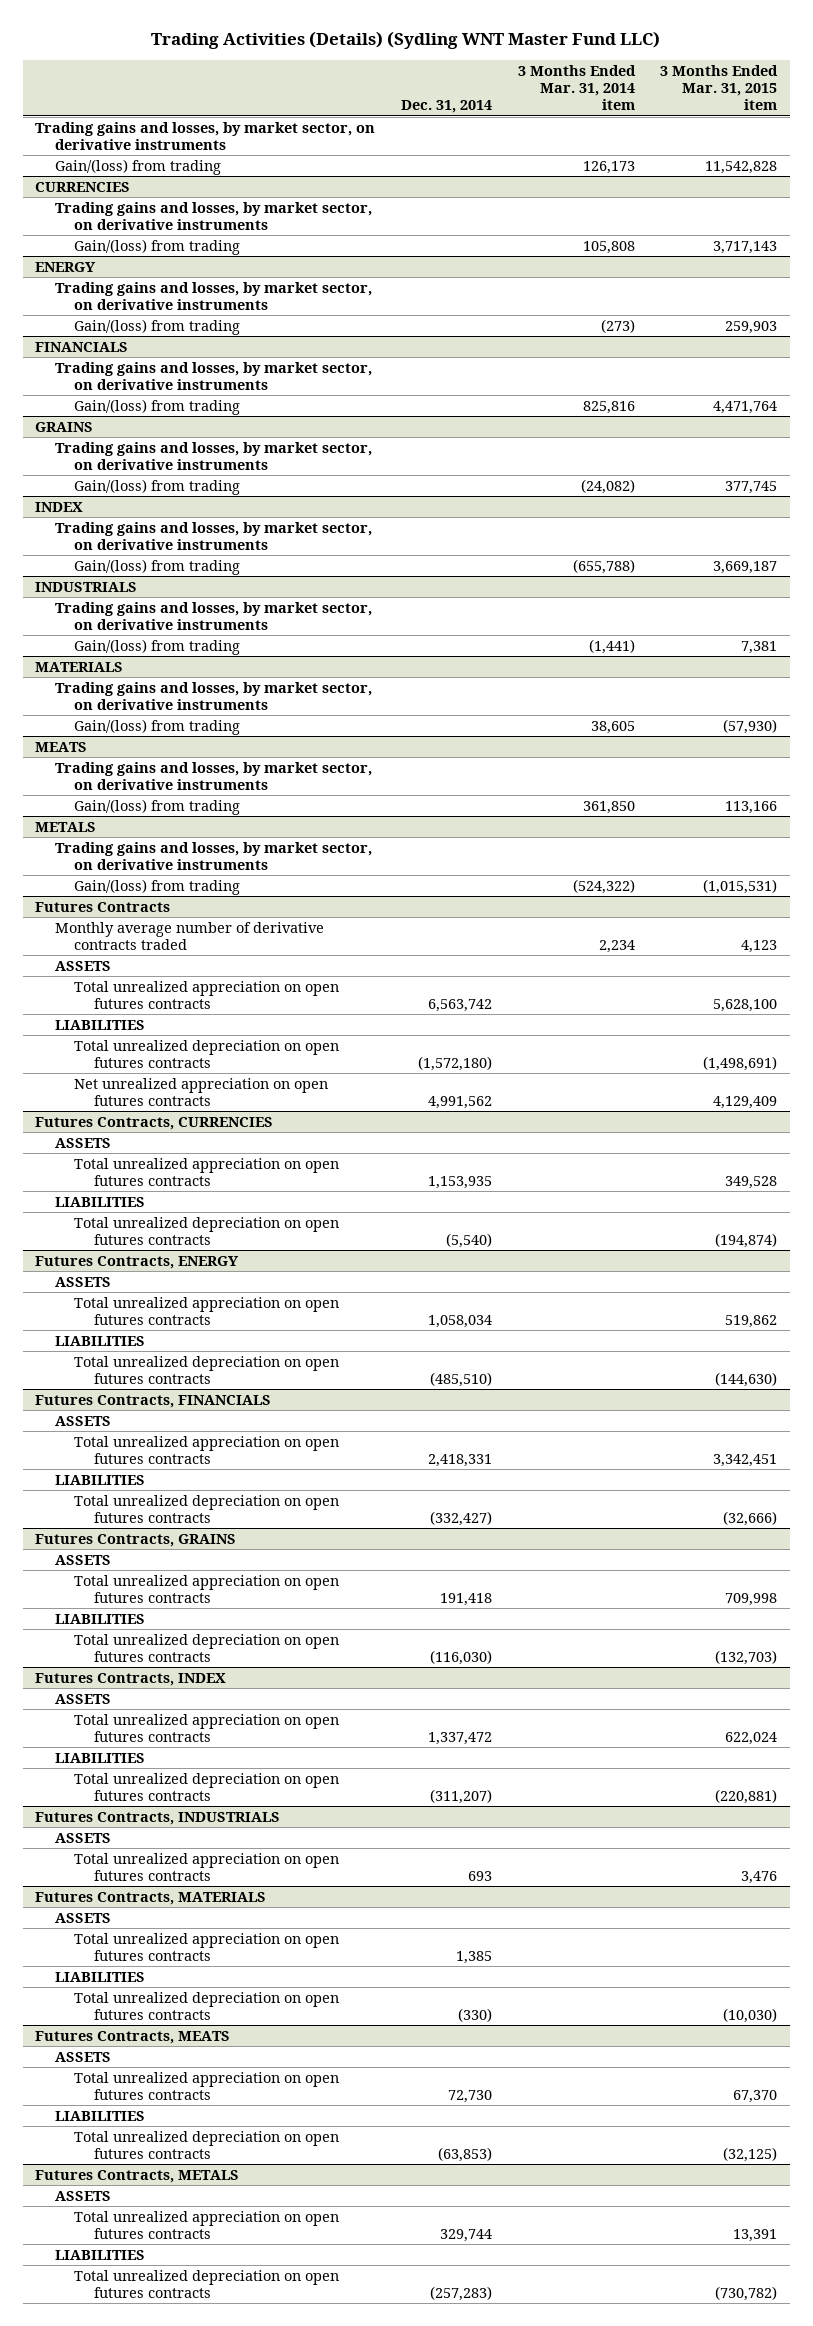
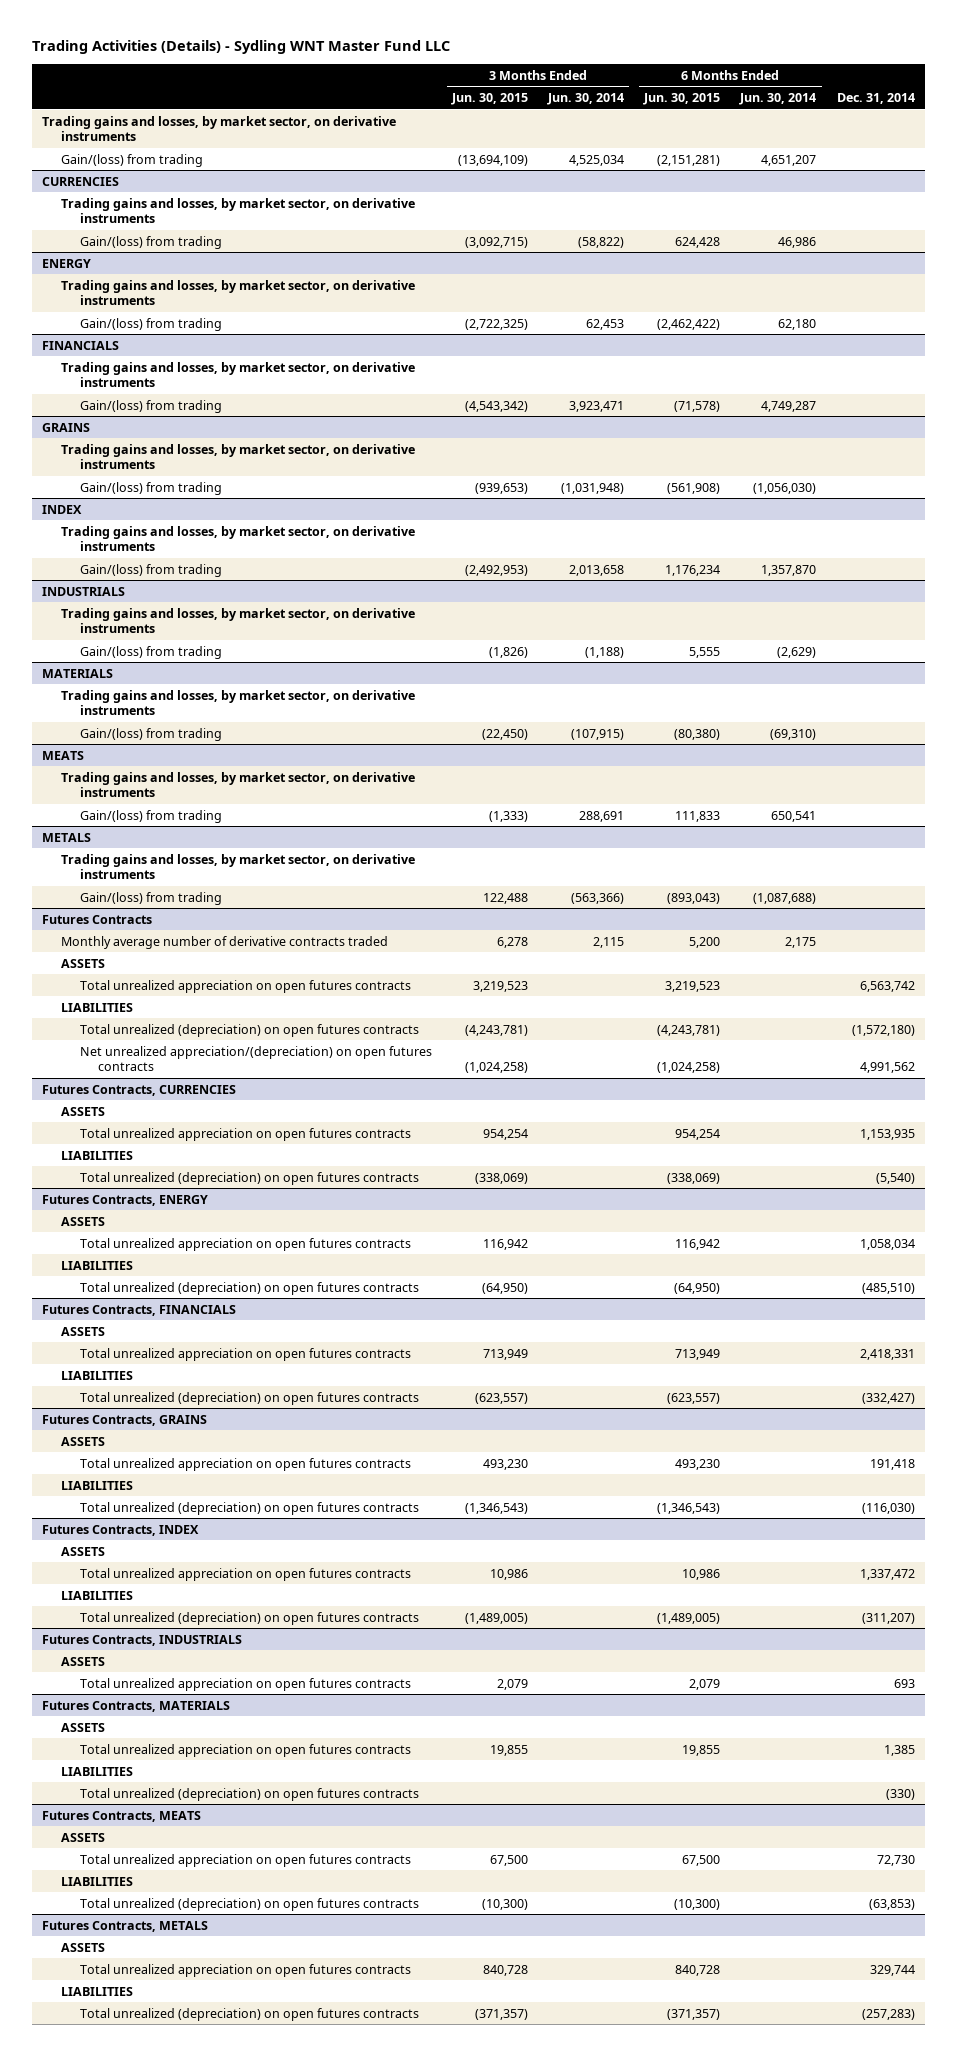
- Trading Activities (Details) (Sydling WNT Master Fund LLC)
+ Trading Activities (Details) - Sydling WNT Master Fund LLC
- | Dec. 31, 2014 | 3 Months Ended Mar. 31, 2014 item | 3 Months Ended Mar. 31, 2015 item
+ | 3 Months Ended Jun. 30, 2015 | 3 Months Ended Jun. 30, 2014 | 6 Months Ended Jun. 30, 2015 | 6 Months Ended Jun. 30, 2014 | Dec. 31, 2014
@ Futures Contracts
- Total unrealized depreciation on open futures contracts | (1,572,180) | | (1,498,691)
- Net unrealized appreciation on open futures contracts | 4,991,562 | | 4,129,409
+ Total unrealized (depreciation) on open futures contracts | (4,243,781) | | (4,243,781) | | (1,572,180)
+ Net unrealized appreciation/(depreciation) on open futures contracts | (1,024,258) | | (1,024,258) | | 4,991,562
@ Futures Contracts, CURRENCIES
- Total unrealized depreciation on open futures contracts | (5,540) | | (194,874)
+ Total unrealized (depreciation) on open futures contracts | (338,069) | | (338,069) | | (5,540)
@ Futures Contracts, ENERGY
- Total unrealized depreciation on open futures contracts | (485,510) | | (144,630)
+ Total unrealized (depreciation) on open futures contracts | (64,950) | | (64,950) | | (485,510)
@ Futures Contracts, FINANCIALS
- Total unrealized depreciation on open futures contracts | (332,427) | | (32,666)
+ Total unrealized (depreciation) on open futures contracts | (623,557) | | (623,557) | | (332,427)
@ Futures Contracts, GRAINS
- Total unrealized depreciation on open futures contracts | (116,030) | | (132,703)
+ Total unrealized (depreciation) on open futures contracts | (1,346,543) | | (1,346,543) | | (116,030)
@ Futures Contracts, INDEX
- Total unrealized depreciation on open futures contracts | (311,207) | | (220,881)
+ Total unrealized (depreciation) on open futures contracts | (1,489,005) | | (1,489,005) | | (311,207)
@ Futures Contracts, MATERIALS
- Total unrealized depreciation on open futures contracts | (330) | | (10,030)
+ Total unrealized (depreciation) on open futures contracts | | | | | (330)
@ Futures Contracts, MEATS
- Total unrealized depreciation on open futures contracts | (63,853) | | (32,125)
+ Total unrealized (depreciation) on open futures contracts | (10,300) | | (10,300) | | (63,853)
@ Futures Contracts, METALS
- Total unrealized depreciation on open futures contracts | (257,283) | | (730,782)
+ Total unrealized (depreciation) on open futures contracts | (371,357) | | (371,357) | | (257,283)

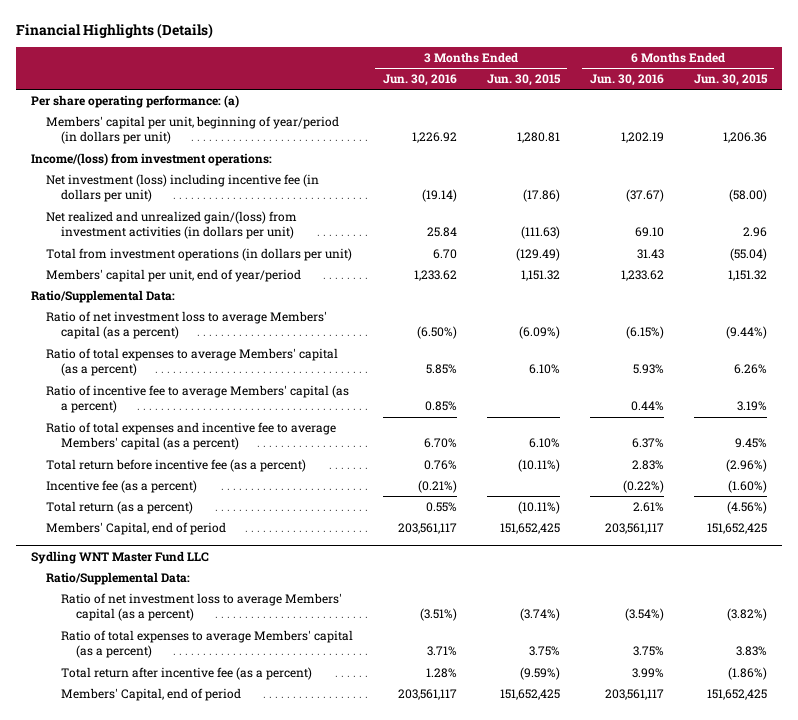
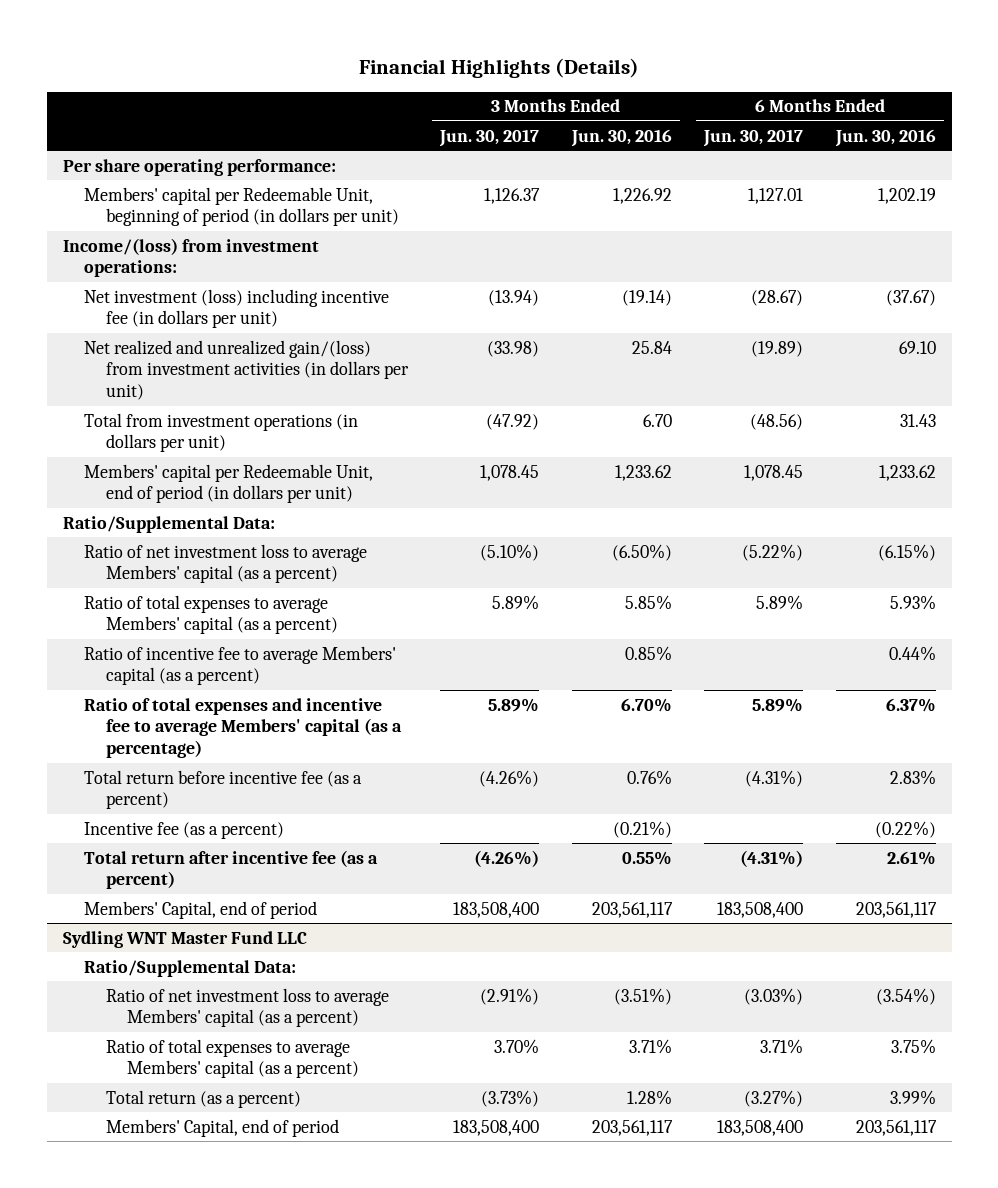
- | 3 Months Ended Jun. 30, 2016 | 3 Months Ended Jun. 30, 2015 | 6 Months Ended Jun. 30, 2016 | 6 Months Ended Jun. 30, 2015
+ | 3 Months Ended Jun. 30, 2017 | 3 Months Ended Jun. 30, 2016 | 6 Months Ended Jun. 30, 2017 | 6 Months Ended Jun. 30, 2016
- Per share operating performance: (a)
- Members' capital per unit, beginning of year/period (in dollars per unit) | 1,226.92 | 1,280.81 | 1,202.19 | 1,206.36
+ Per share operating performance:
+ Members' capital per Redeemable Unit, beginning of period (in dollars per unit) | 1,126.37 | 1,226.92 | 1,127.01 | 1,202.19
- Members' capital per unit, end of year/period | 1,233.62 | 1,151.32 | 1,233.62 | 1,151.32
+ Members' capital per Redeemable Unit, end of period (in dollars per unit) | 1,078.45 | 1,233.62 | 1,078.45 | 1,233.62
- Ratio of total expenses and incentive fee to average Members' capital (as a percent) | 6.70% | 6.10% | 6.37% | 9.45%
+ Ratio of total expenses and incentive fee to average Members' capital (as a percentage) | 5.89% | 6.70% | 5.89% | 6.37%
- Total return (as a percent) | 0.55% | (10.11%) | 2.61% | (4.56%)
+ Total return after incentive fee (as a percent) | (4.26%) | 0.55% | (4.31%) | 2.61%
@ Sydling WNT Master Fund LLC
- Total return after incentive fee (as a percent) | 1.28% | (9.59%) | 3.99% | (1.86%)
+ Total return (as a percent) | (3.73%) | 1.28% | (3.27%) | 3.99%

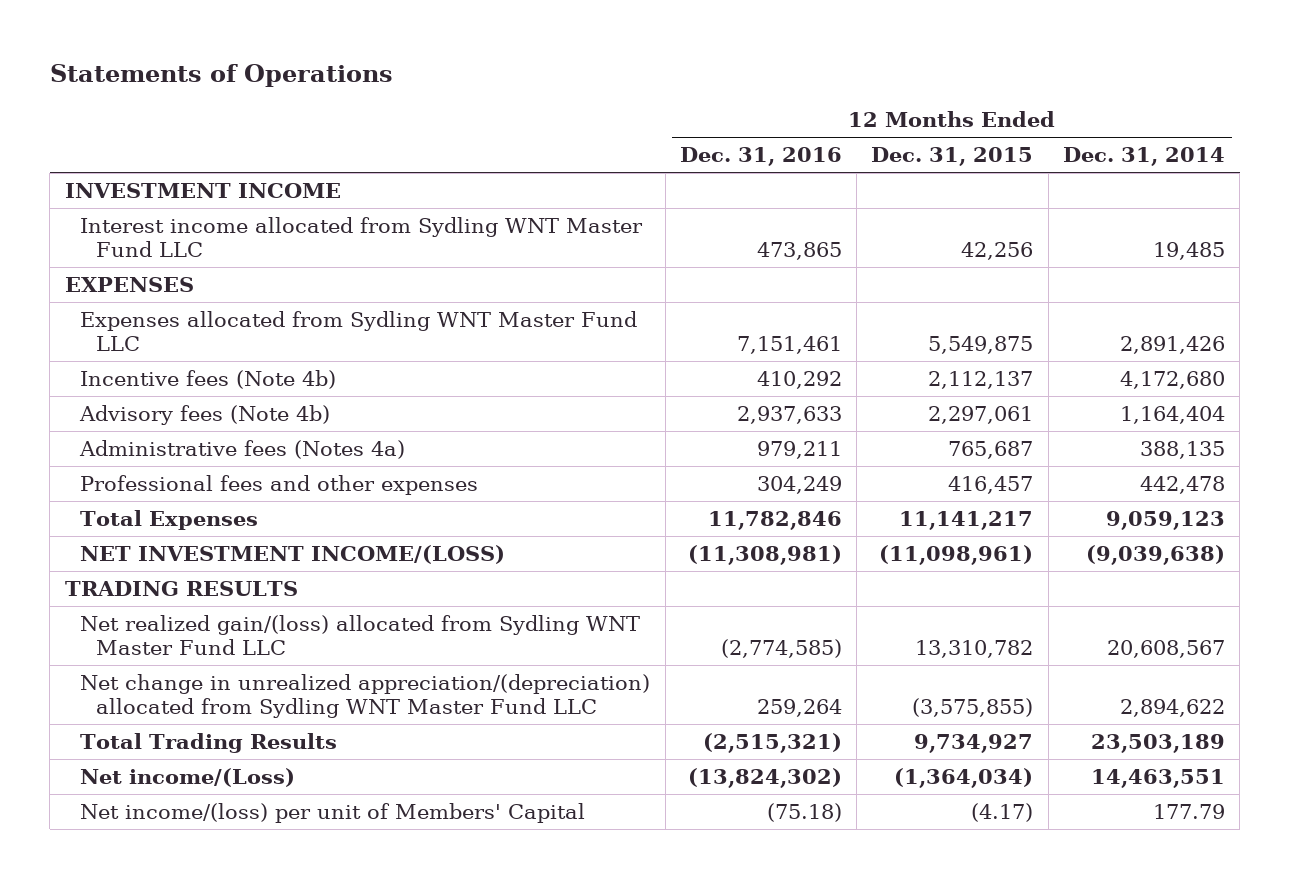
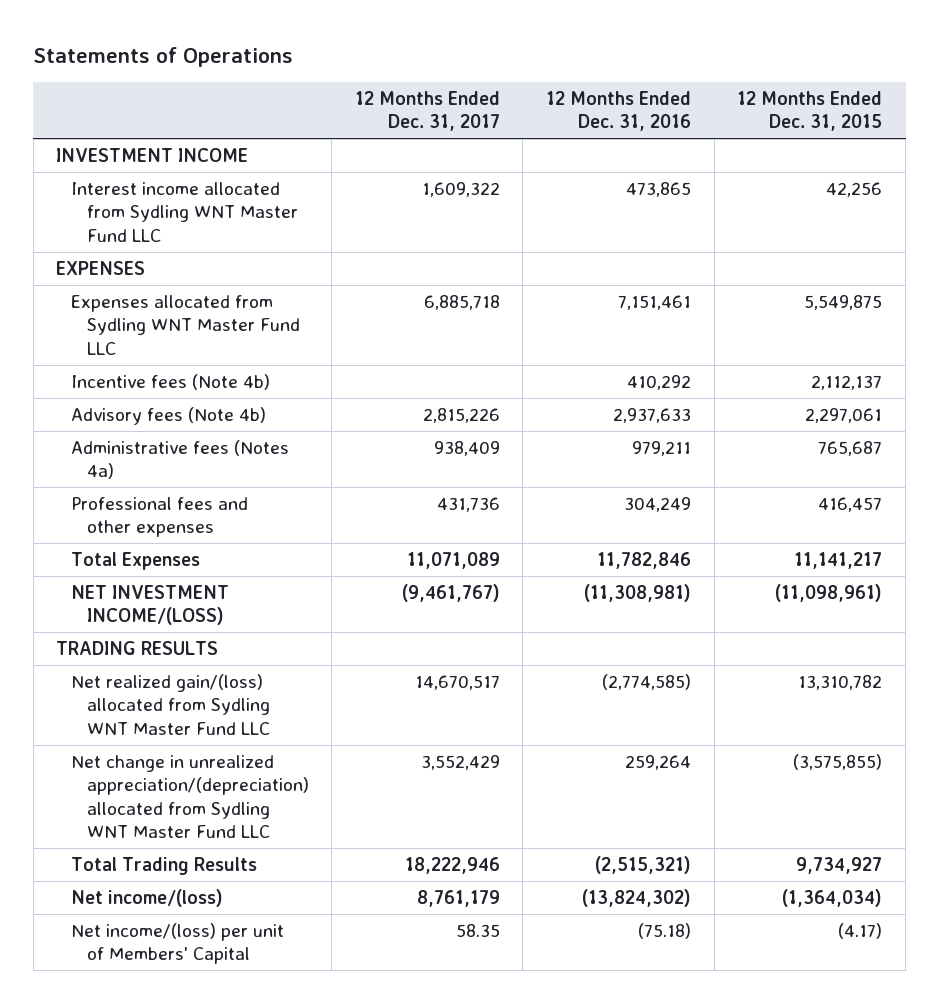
- | 12 Months Ended Dec. 31, 2016 | 12 Months Ended Dec. 31, 2015 | 12 Months Ended Dec. 31, 2014
+ | 12 Months Ended Dec. 31, 2017 | 12 Months Ended Dec. 31, 2016 | 12 Months Ended Dec. 31, 2015
- Net income/(Loss) | (13,824,302) | (1,364,034) | 14,463,551
+ Net income/(loss) | 8,761,179 | (13,824,302) | (1,364,034)

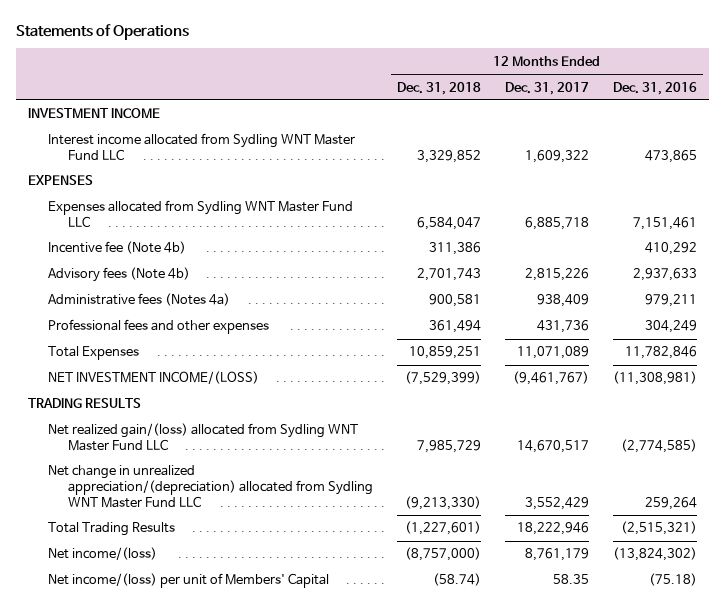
- | 12 Months Ended Dec. 31, 2017 | 12 Months Ended Dec. 31, 2016 | 12 Months Ended Dec. 31, 2015
+ | 12 Months Ended Dec. 31, 2018 | 12 Months Ended Dec. 31, 2017 | 12 Months Ended Dec. 31, 2016
- Incentive fees (Note 4b) | | 410,292 | 2,112,137
+ Incentive fee (Note 4b) | 311,386 | | 410,292

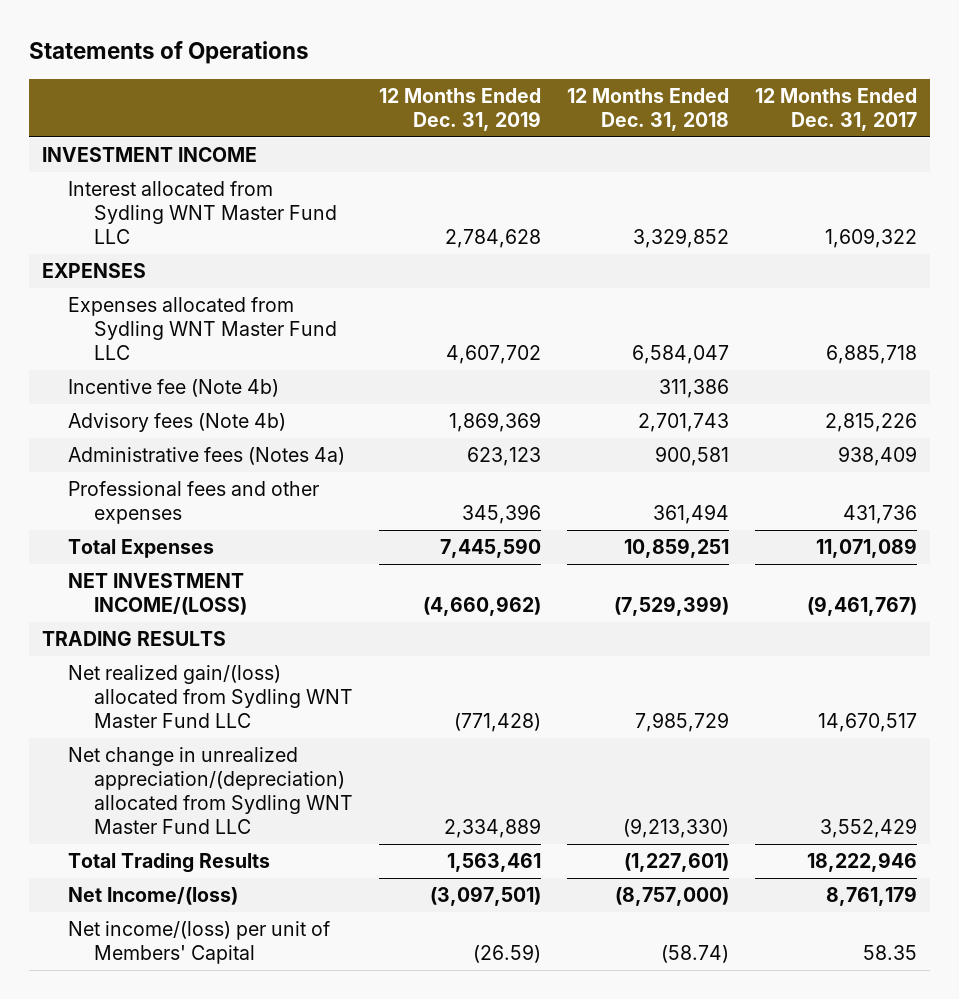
- | 12 Months Ended Dec. 31, 2018 | 12 Months Ended Dec. 31, 2017 | 12 Months Ended Dec. 31, 2016
+ | 12 Months Ended Dec. 31, 2019 | 12 Months Ended Dec. 31, 2018 | 12 Months Ended Dec. 31, 2017
- Interest income allocated from Sydling WNT Master Fund LLC | 3,329,852 | 1,609,322 | 473,865
+ Interest allocated from Sydling WNT Master Fund LLC | 2,784,628 | 3,329,852 | 1,609,322
- Net income/(loss) | (8,757,000) | 8,761,179 | (13,824,302)
+ Net Income/(loss) | (3,097,501) | (8,757,000) | 8,761,179

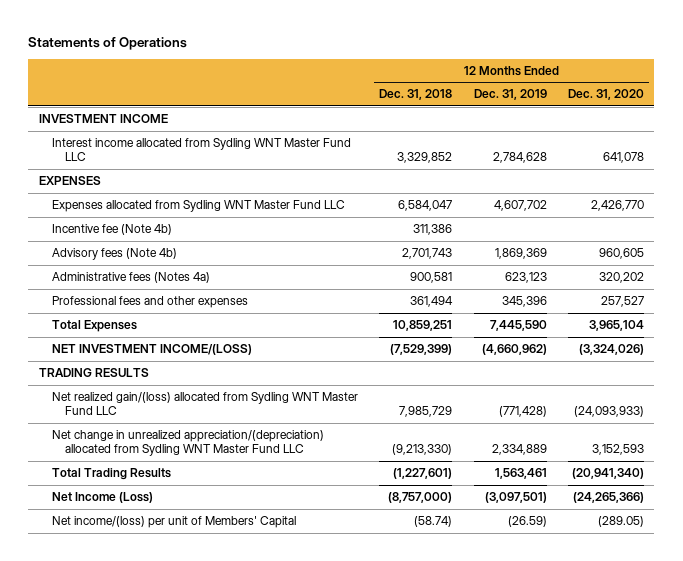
- | 12 Months Ended Dec. 31, 2019 | 12 Months Ended Dec. 31, 2018 | 12 Months Ended Dec. 31, 2017
+ | 12 Months Ended Dec. 31, 2018 | 12 Months Ended Dec. 31, 2019 | 12 Months Ended Dec. 31, 2020
- Interest allocated from Sydling WNT Master Fund LLC | 2,784,628 | 3,329,852 | 1,609,322
+ Interest income allocated from Sydling WNT Master Fund LLC | 3,329,852 | 2,784,628 | 641,078
- Net Income/(loss) | (3,097,501) | (8,757,000) | 8,761,179
+ Net Income (Loss) | (8,757,000) | (3,097,501) | (24,265,366)

